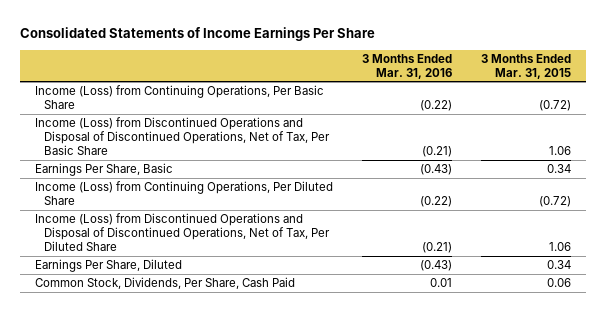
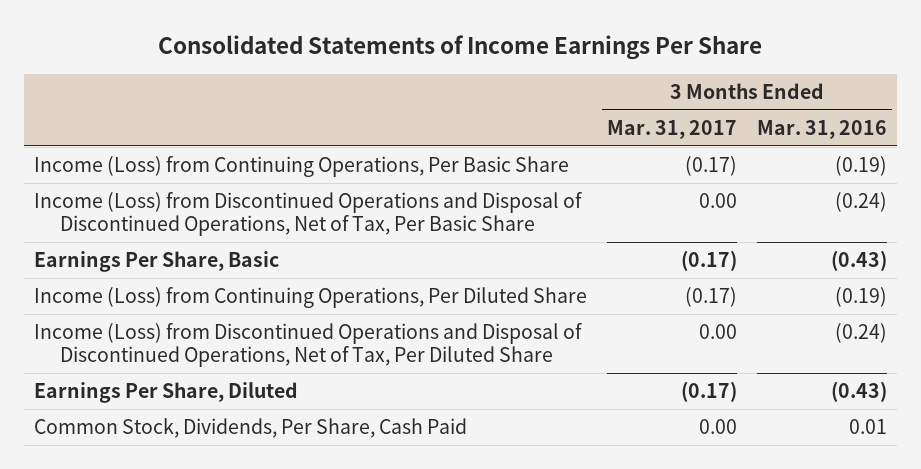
- | 3 Months Ended Mar. 31, 2016 | 3 Months Ended Mar. 31, 2015
+ | 3 Months Ended Mar. 31, 2017 | 3 Months Ended Mar. 31, 2016
- Income (Loss) from Continuing Operations, Per Basic Share | (0.22) | (0.72)
- Income (Loss) from Discontinued Operations and Disposal of Discontinued Operations, Net of Tax, Per Basic Share | (0.21) | 1.06
+ Income (Loss) from Continuing Operations, Per Basic Share | (0.17) | (0.19)
+ Income (Loss) from Discontinued Operations and Disposal of Discontinued Operations, Net of Tax, Per Basic Share | 0.00 | (0.24)
- Income (Loss) from Continuing Operations, Per Diluted Share | (0.22) | (0.72)
- Income (Loss) from Discontinued Operations and Disposal of Discontinued Operations, Net of Tax, Per Diluted Share | (0.21) | 1.06
+ Income (Loss) from Continuing Operations, Per Diluted Share | (0.17) | (0.19)
+ Income (Loss) from Discontinued Operations and Disposal of Discontinued Operations, Net of Tax, Per Diluted Share | 0.00 | (0.24)

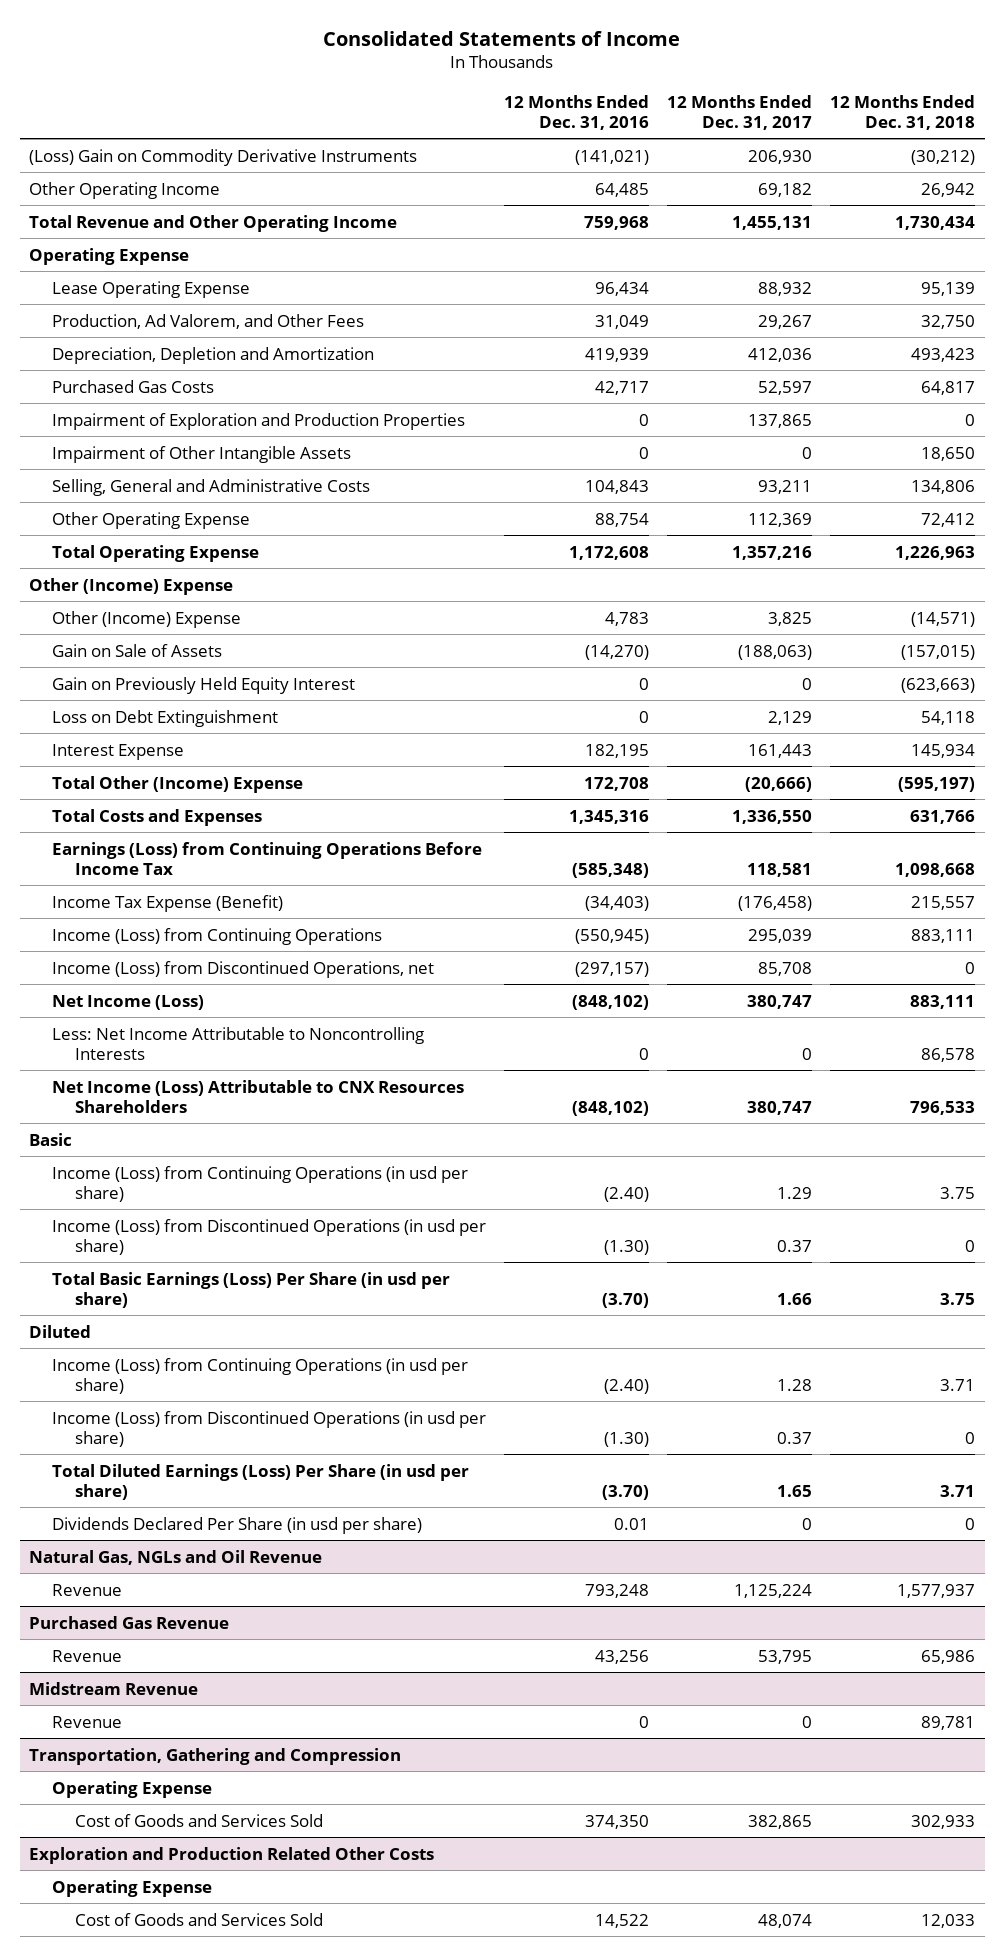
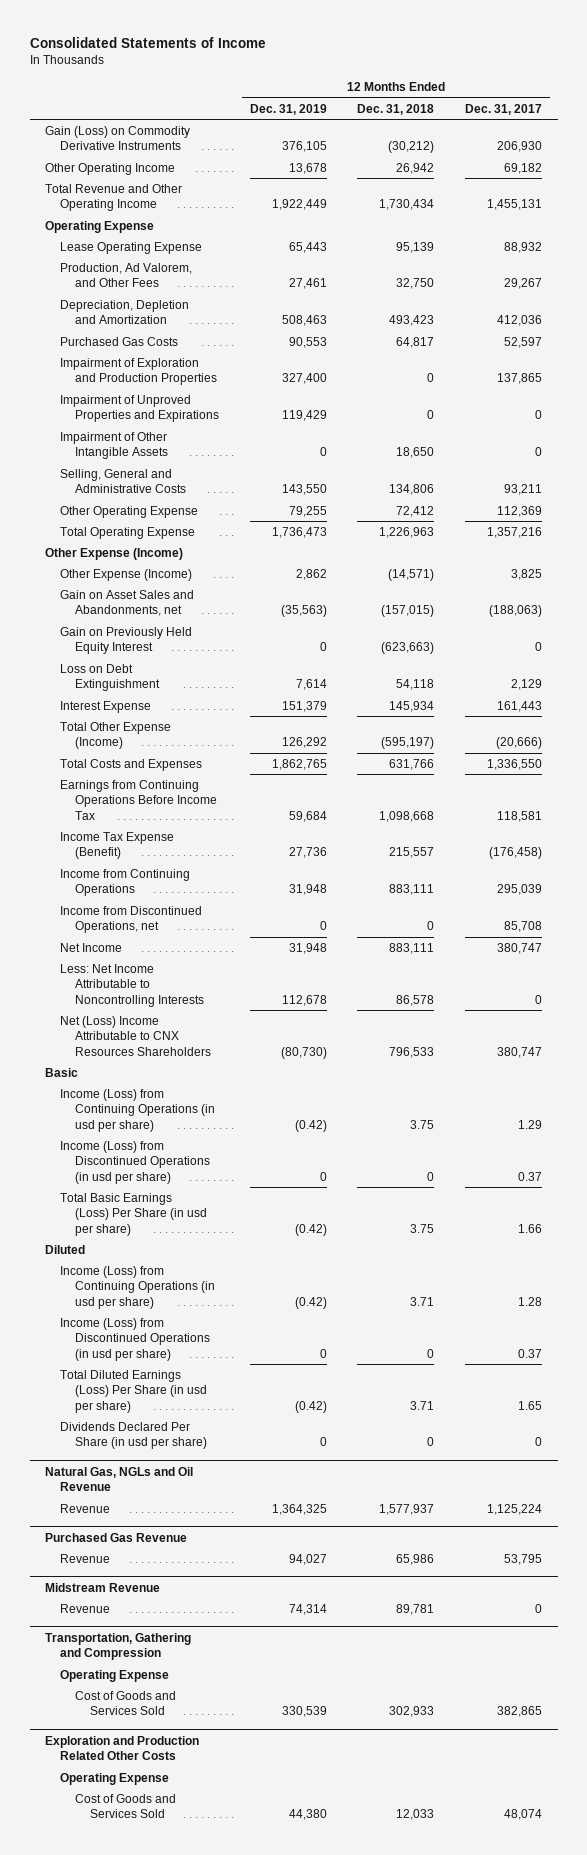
- | 12 Months Ended Dec. 31, 2016 | 12 Months Ended Dec. 31, 2017 | 12 Months Ended Dec. 31, 2018
+ | 12 Months Ended Dec. 31, 2019 | 12 Months Ended Dec. 31, 2018 | 12 Months Ended Dec. 31, 2017
- (Loss) Gain on Commodity Derivative Instruments | (141,021) | 206,930 | (30,212)
+ Gain (Loss) on Commodity Derivative Instruments | 376,105 | (30,212) | 206,930
+ Impairment of Unproved Properties and Expirations | 119,429 | 0 | 0
- Other (Income) Expense
- Other (Income) Expense | 4,783 | 3,825 | (14,571)
- Gain on Sale of Assets | (14,270) | (188,063) | (157,015)
+ Other Expense (Income)
+ Other Expense (Income) | 2,862 | (14,571) | 3,825
+ Gain on Asset Sales and Abandonments, net | (35,563) | (157,015) | (188,063)
- Total Other (Income) Expense | 172,708 | (20,666) | (595,197)
+ Total Other Expense (Income) | 126,292 | (595,197) | (20,666)
- Earnings (Loss) from Continuing Operations Before Income Tax | (585,348) | 118,581 | 1,098,668
+ Earnings from Continuing Operations Before Income Tax | 59,684 | 1,098,668 | 118,581
- Income (Loss) from Continuing Operations | (550,945) | 295,039 | 883,111
- Income (Loss) from Discontinued Operations, net | (297,157) | 85,708 | 0
- Net Income (Loss) | (848,102) | 380,747 | 883,111
+ Income from Continuing Operations | 31,948 | 883,111 | 295,039
+ Income from Discontinued Operations, net | 0 | 0 | 85,708
+ Net Income | 31,948 | 883,111 | 380,747
- Net Income (Loss) Attributable to CNX Resources Shareholders | (848,102) | 380,747 | 796,533
+ Net (Loss) Income Attributable to CNX Resources Shareholders | (80,730) | 796,533 | 380,747

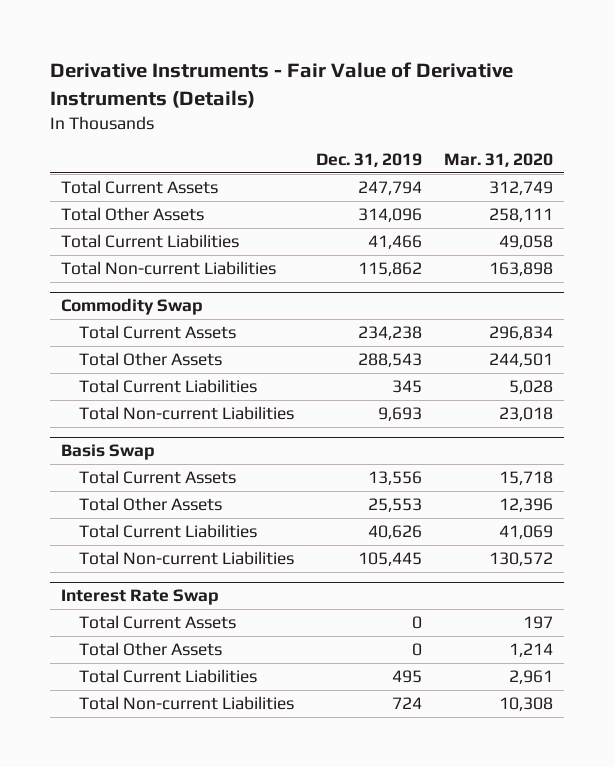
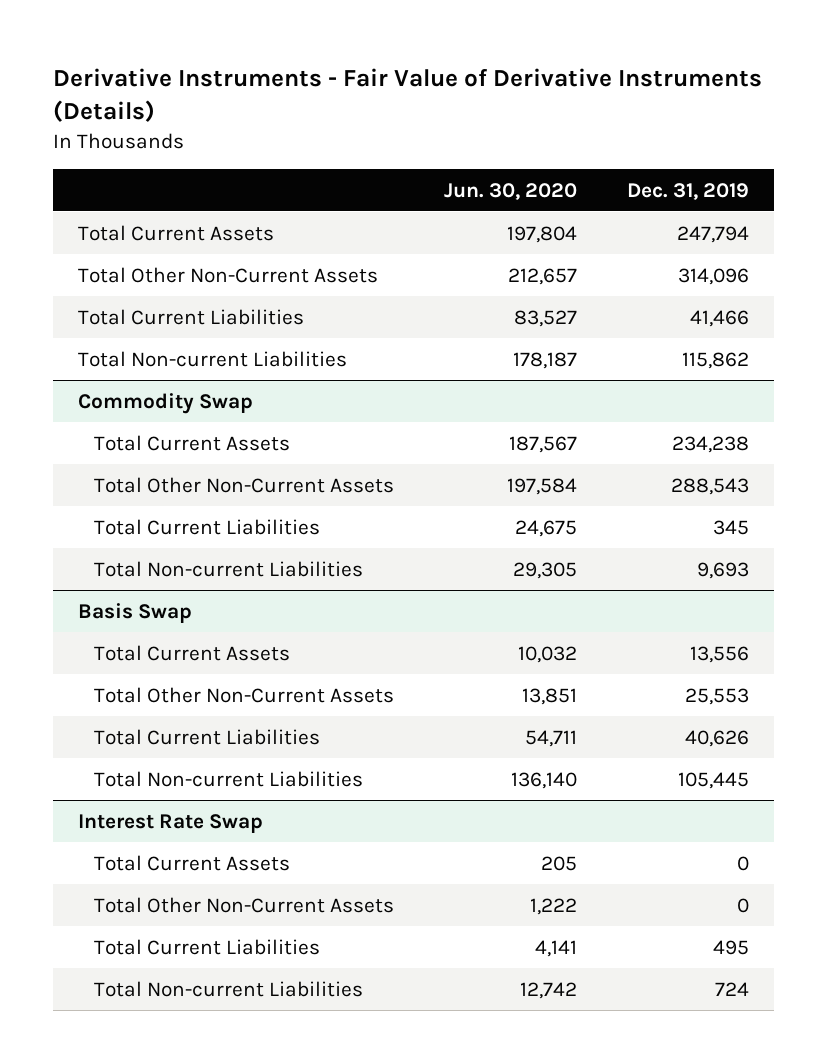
- | Dec. 31, 2019 | Mar. 31, 2020
+ | Jun. 30, 2020 | Dec. 31, 2019
- Total Other Assets | 314,096 | 258,111
+ Total Other Non-Current Assets | 212,657 | 314,096
@ Commodity Swap
- Total Other Assets | 288,543 | 244,501
+ Total Other Non-Current Assets | 197,584 | 288,543
@ Basis Swap
- Total Other Assets | 25,553 | 12,396
+ Total Other Non-Current Assets | 13,851 | 25,553
@ Interest Rate Swap
- Total Other Assets | 0 | 1,214
+ Total Other Non-Current Assets | 1,222 | 0

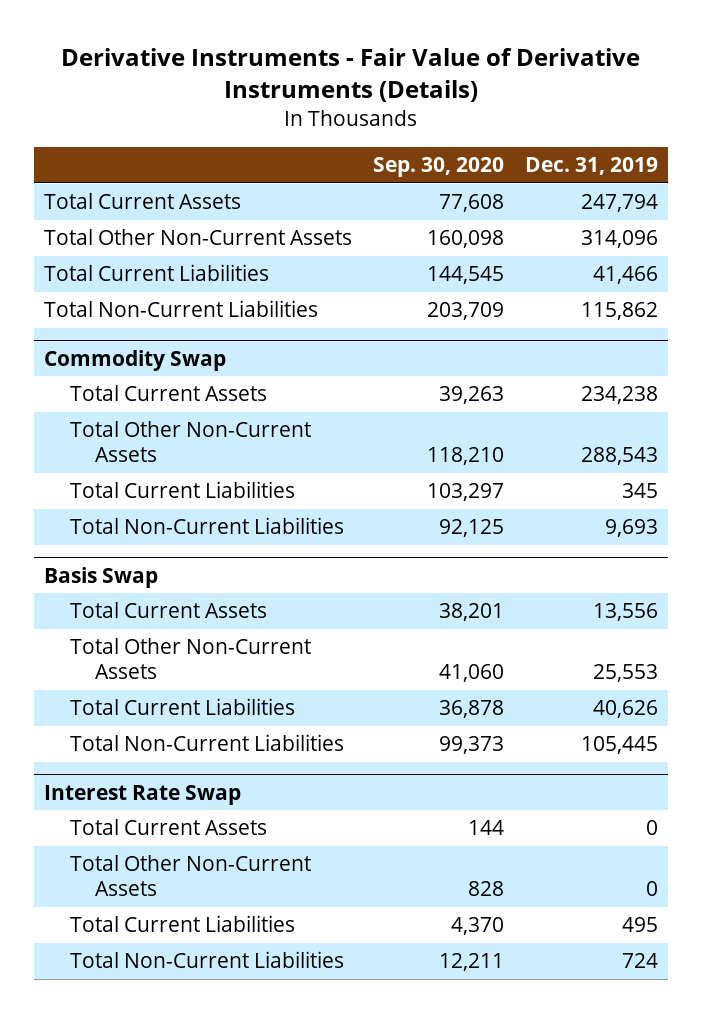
- | Jun. 30, 2020 | Dec. 31, 2019
+ | Sep. 30, 2020 | Dec. 31, 2019
- Total Non-current Liabilities | 178,187 | 115,862
+ Total Non-Current Liabilities | 203,709 | 115,862
@ Commodity Swap
- Total Non-current Liabilities | 29,305 | 9,693
+ Total Non-Current Liabilities | 92,125 | 9,693
@ Basis Swap
- Total Non-current Liabilities | 136,140 | 105,445
+ Total Non-Current Liabilities | 99,373 | 105,445
@ Interest Rate Swap
- Total Non-current Liabilities | 12,742 | 724
+ Total Non-Current Liabilities | 12,211 | 724

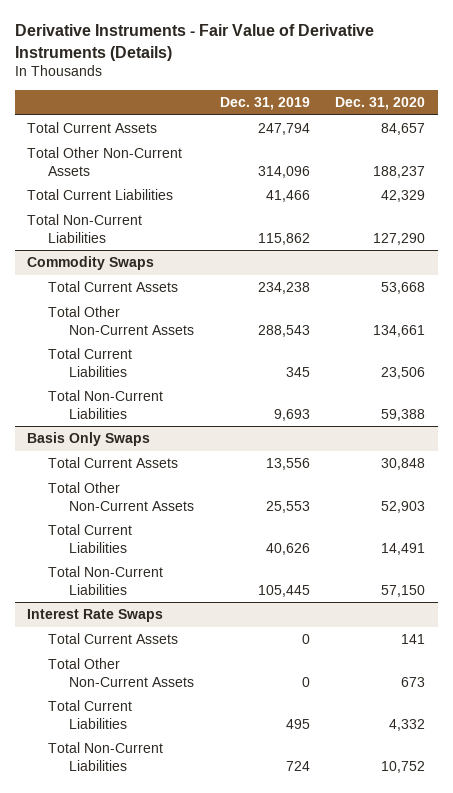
- | Sep. 30, 2020 | Dec. 31, 2019
+ | Dec. 31, 2019 | Dec. 31, 2020
- Commodity Swap
+ Commodity Swaps
- Basis Swap
+ Basis Only Swaps
- Interest Rate Swap
+ Interest Rate Swaps

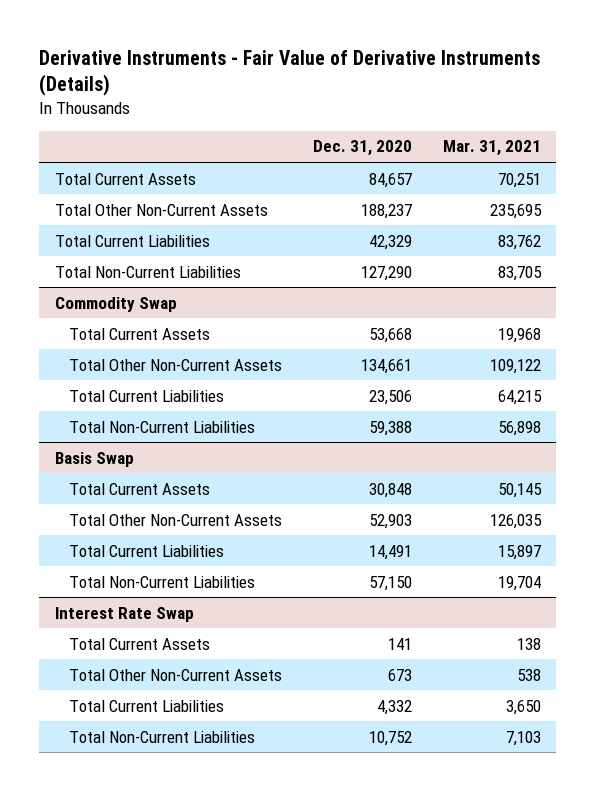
- | Dec. 31, 2019 | Dec. 31, 2020
+ | Dec. 31, 2020 | Mar. 31, 2021
- Commodity Swaps
+ Commodity Swap
- Basis Only Swaps
+ Basis Swap
- Interest Rate Swaps
+ Interest Rate Swap

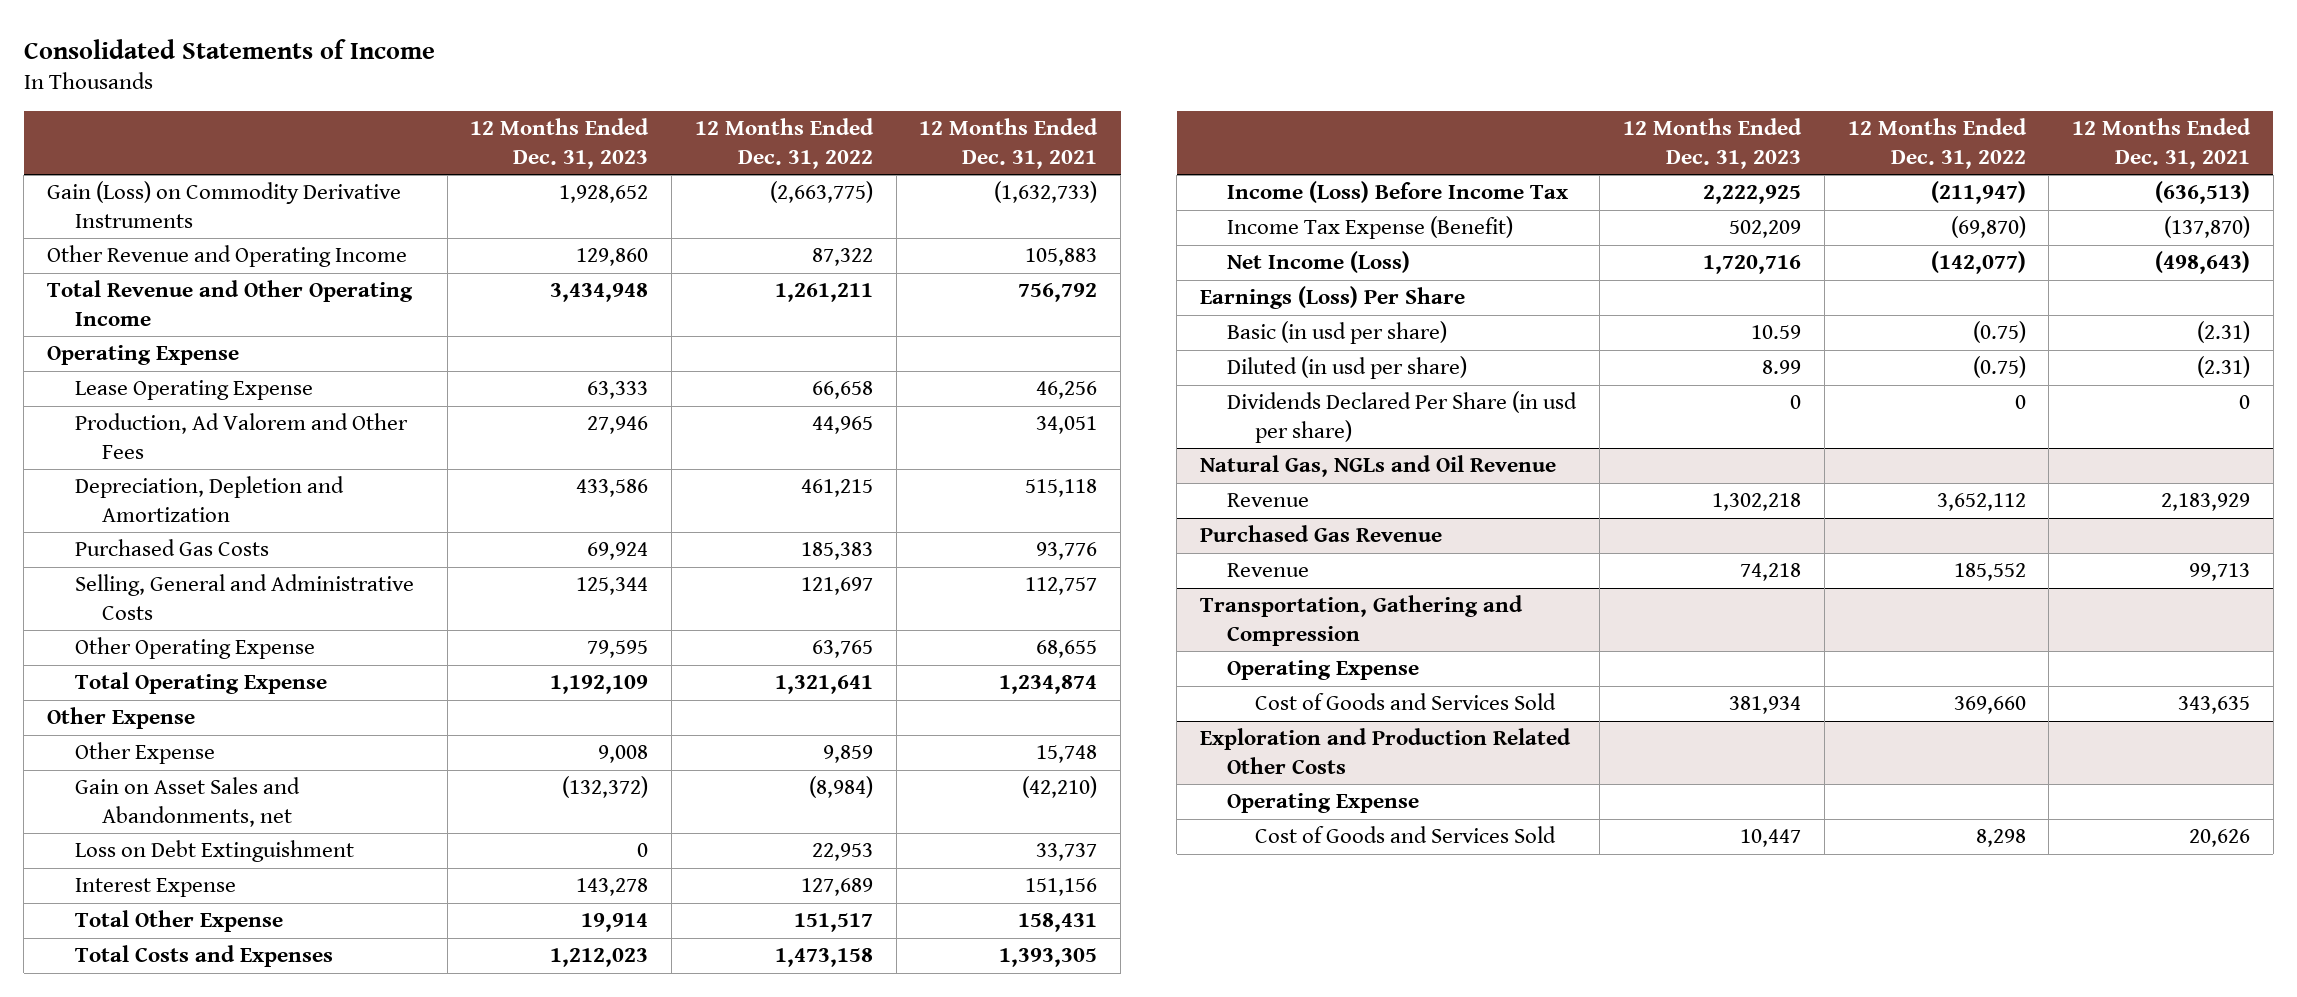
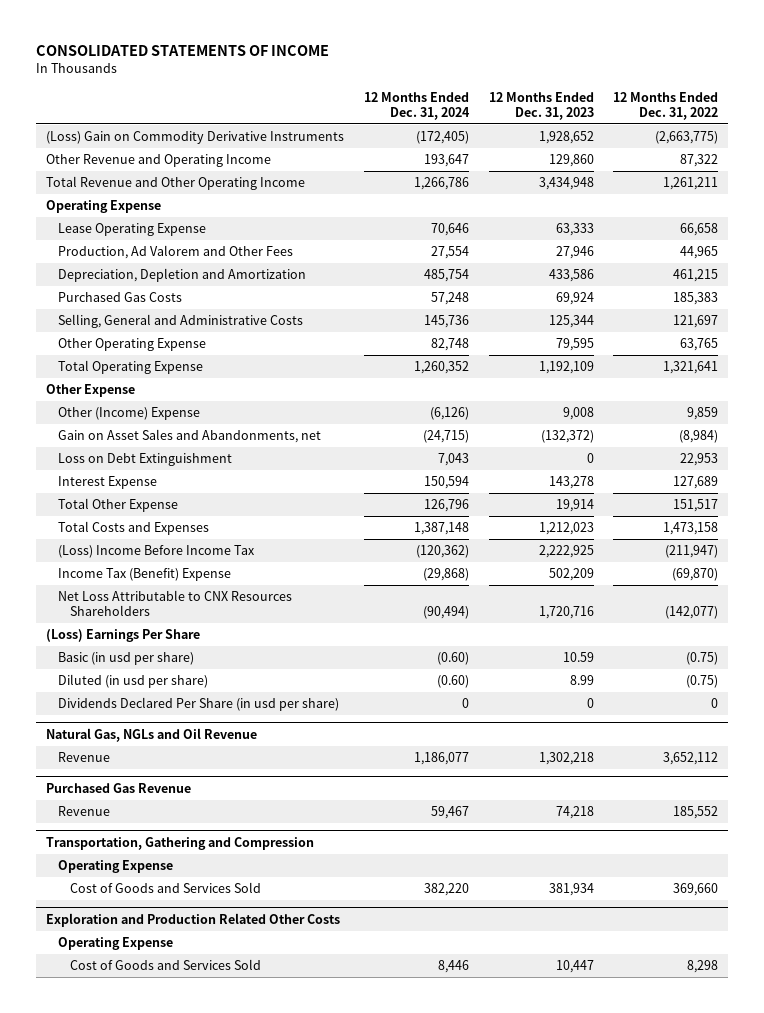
- Consolidated Statements of Income
+ CONSOLIDATED STATEMENTS OF INCOME
- | 12 Months Ended Dec. 31, 2023 | 12 Months Ended Dec. 31, 2022 | 12 Months Ended Dec. 31, 2021
+ | 12 Months Ended Dec. 31, 2024 | 12 Months Ended Dec. 31, 2023 | 12 Months Ended Dec. 31, 2022
- Gain (Loss) on Commodity Derivative Instruments | 1,928,652 | (2,663,775) | (1,632,733)
+ (Loss) Gain on Commodity Derivative Instruments | (172,405) | 1,928,652 | (2,663,775)
- Other Expense | 9,008 | 9,859 | 15,748
+ Other (Income) Expense | (6,126) | 9,008 | 9,859
- Income (Loss) Before Income Tax | 2,222,925 | (211,947) | (636,513)
- Income Tax Expense (Benefit) | 502,209 | (69,870) | (137,870)
- Net Income (Loss) | 1,720,716 | (142,077) | (498,643)
- Earnings (Loss) Per Share
+ (Loss) Income Before Income Tax | (120,362) | 2,222,925 | (211,947)
+ Income Tax (Benefit) Expense | (29,868) | 502,209 | (69,870)
+ Net Loss Attributable to CNX Resources Shareholders | (90,494) | 1,720,716 | (142,077)
+ (Loss) Earnings Per Share

